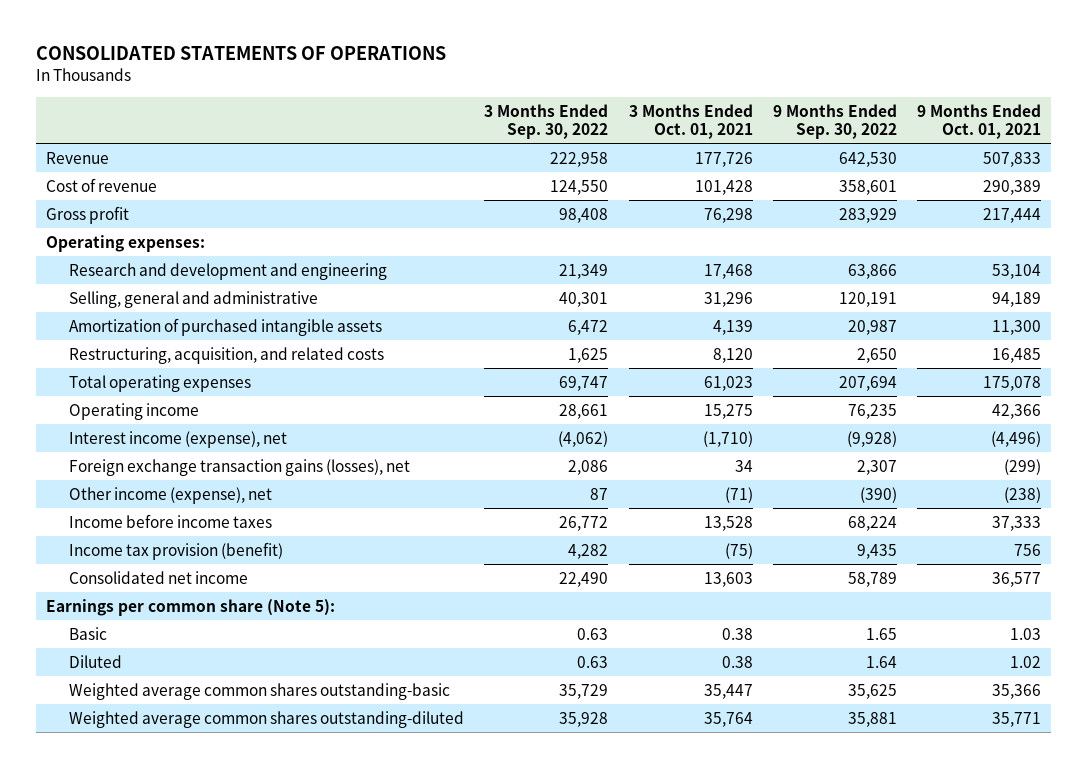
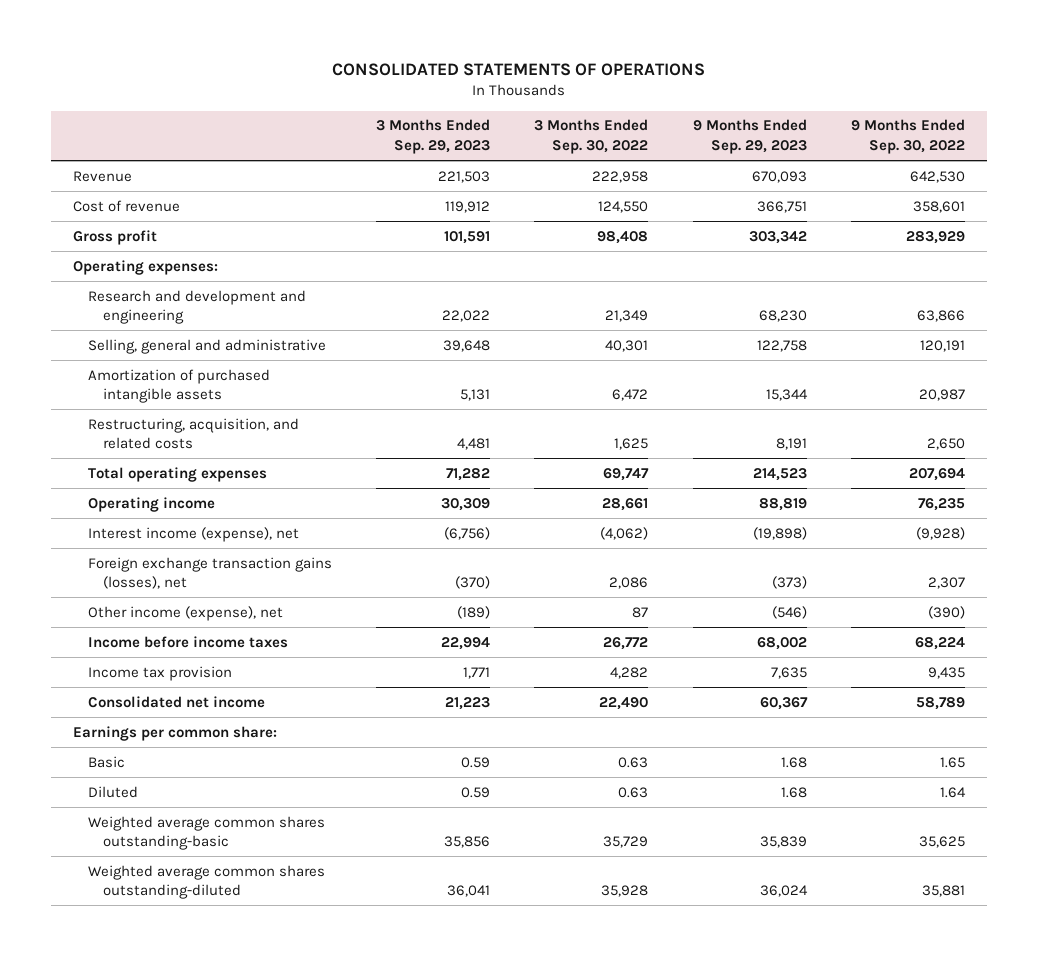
- | 3 Months Ended Sep. 30, 2022 | 3 Months Ended Oct. 01, 2021 | 9 Months Ended Sep. 30, 2022 | 9 Months Ended Oct. 01, 2021
+ | 3 Months Ended Sep. 29, 2023 | 3 Months Ended Sep. 30, 2022 | 9 Months Ended Sep. 29, 2023 | 9 Months Ended Sep. 30, 2022
- Income tax provision (benefit) | 4,282 | (75) | 9,435 | 756
+ Income tax provision | 1,771 | 4,282 | 7,635 | 9,435
- Earnings per common share (Note 5):
+ Earnings per common share:

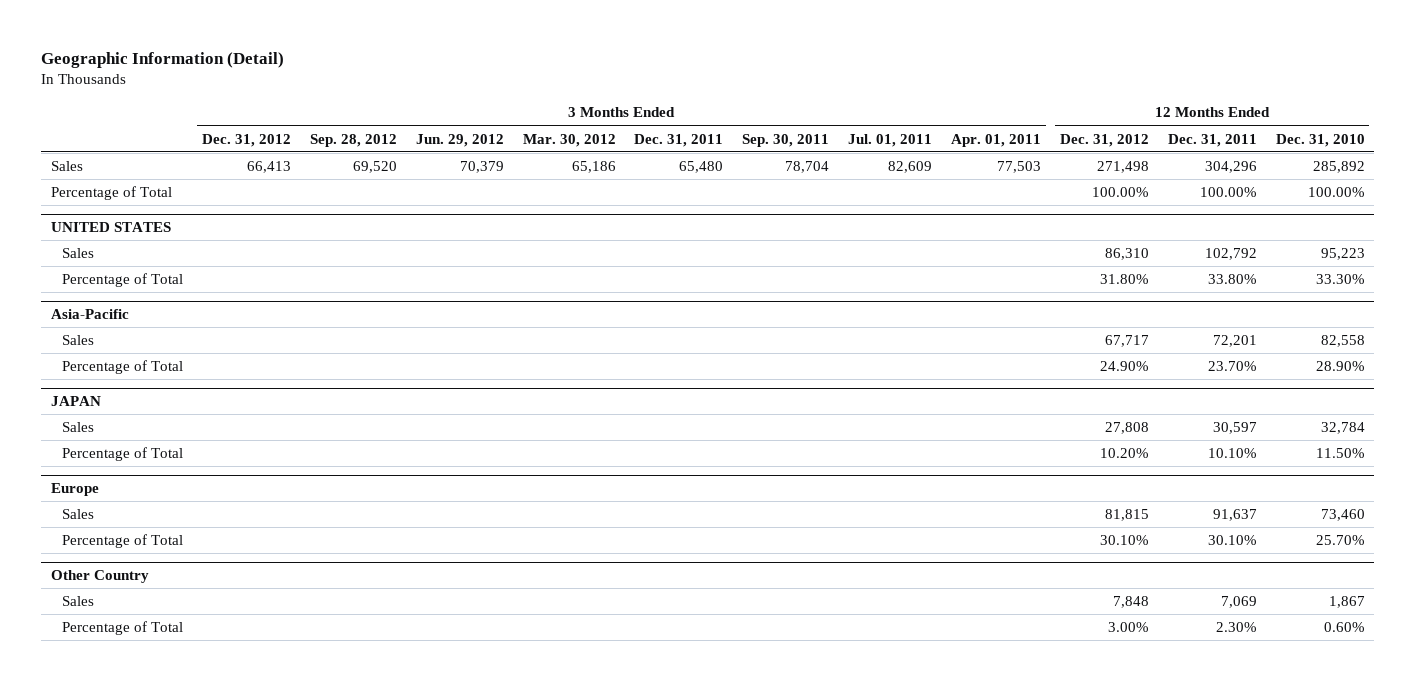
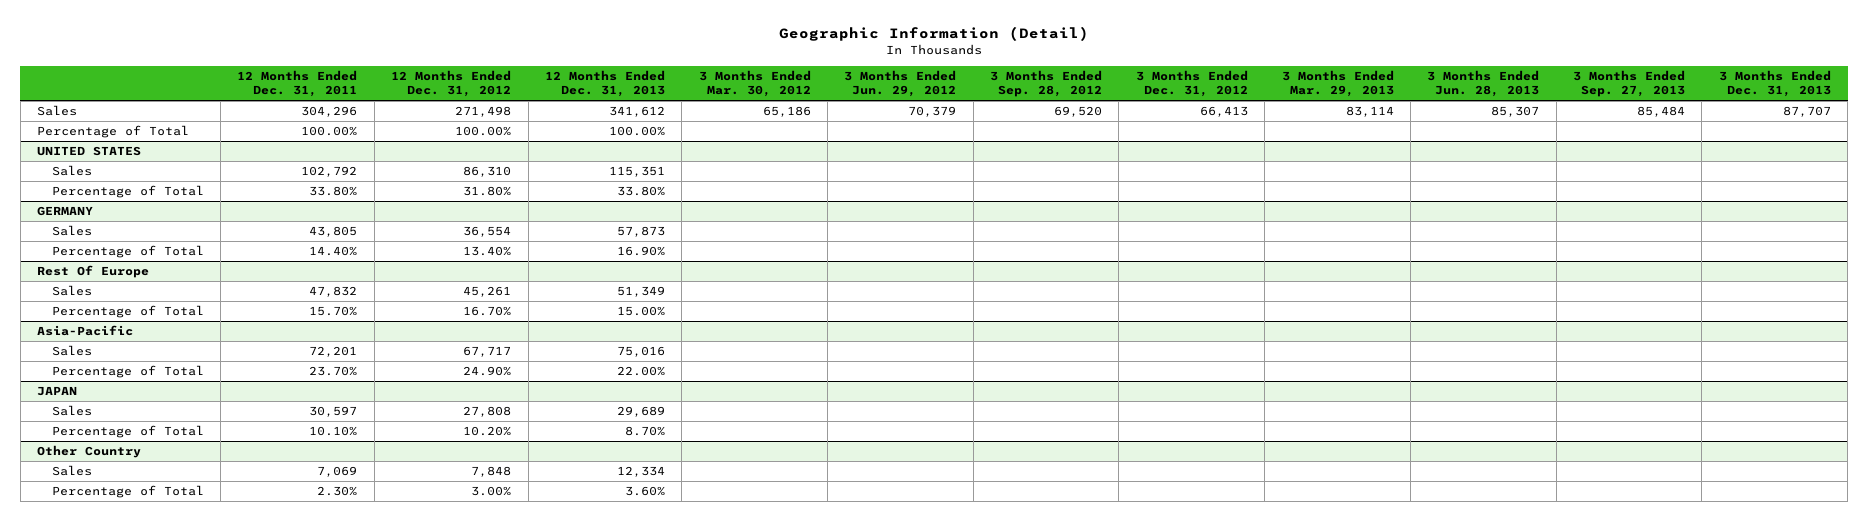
- | 3 Months Ended Dec. 31, 2012 | 3 Months Ended Sep. 28, 2012 | 3 Months Ended Jun. 29, 2012 | 3 Months Ended Mar. 30, 2012 | 3 Months Ended Dec. 31, 2011 | 3 Months Ended Sep. 30, 2011 | 3 Months Ended Jul. 01, 2011 | 3 Months Ended Apr. 01, 2011 | 12 Months Ended Dec. 31, 2012 | 12 Months Ended Dec. 31, 2011 | 12 Months Ended Dec. 31, 2010
+ | 12 Months Ended Dec. 31, 2011 | 12 Months Ended Dec. 31, 2012 | 12 Months Ended Dec. 31, 2013 | 3 Months Ended Mar. 30, 2012 | 3 Months Ended Jun. 29, 2012 | 3 Months Ended Sep. 28, 2012 | 3 Months Ended Dec. 31, 2012 | 3 Months Ended Mar. 29, 2013 | 3 Months Ended Jun. 28, 2013 | 3 Months Ended Sep. 27, 2013 | 3 Months Ended Dec. 31, 2013
+ GERMANY
+ Sales | 43,805 | 36,554 | 57,873 | | | | | | | |
+ Percentage of Total | 14.40% | 13.40% | 16.90% | | | | | | | |
+ Rest Of Europe
+ Sales | 47,832 | 45,261 | 51,349 | | | | | | | |
+ Percentage of Total | 15.70% | 16.70% | 15.00% | | | | | | | |
- Europe
- Sales | | | | | | | | | 81,815 | 91,637 | 73,460
- Percentage of Total | | | | | | | | | 30.10% | 30.10% | 25.70%

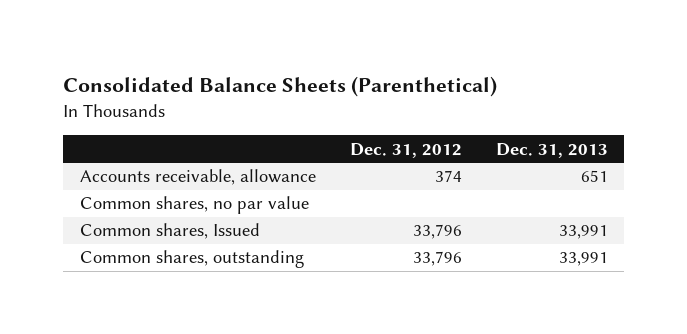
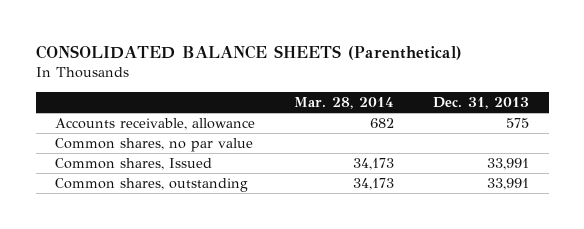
- Consolidated Balance Sheets (Parenthetical)
+ CONSOLIDATED BALANCE SHEETS (Parenthetical)
- | Dec. 31, 2012 | Dec. 31, 2013
+ | Mar. 28, 2014 | Dec. 31, 2013
- Accounts receivable, allowance | 374 | 651
+ Accounts receivable, allowance | 682 | 575

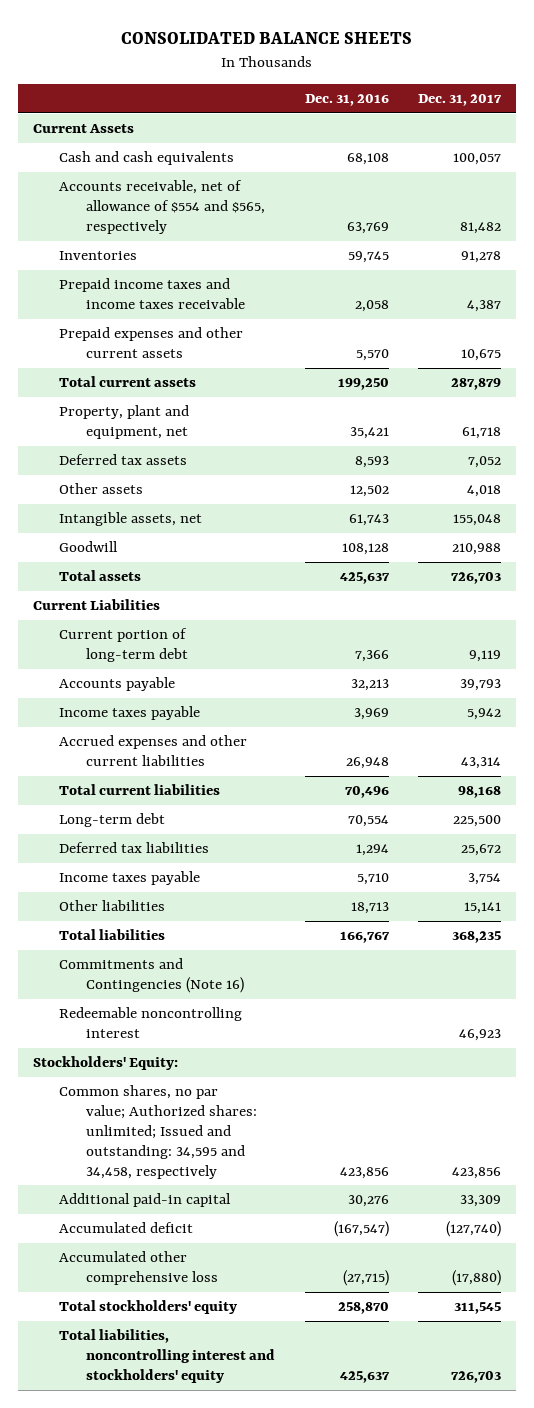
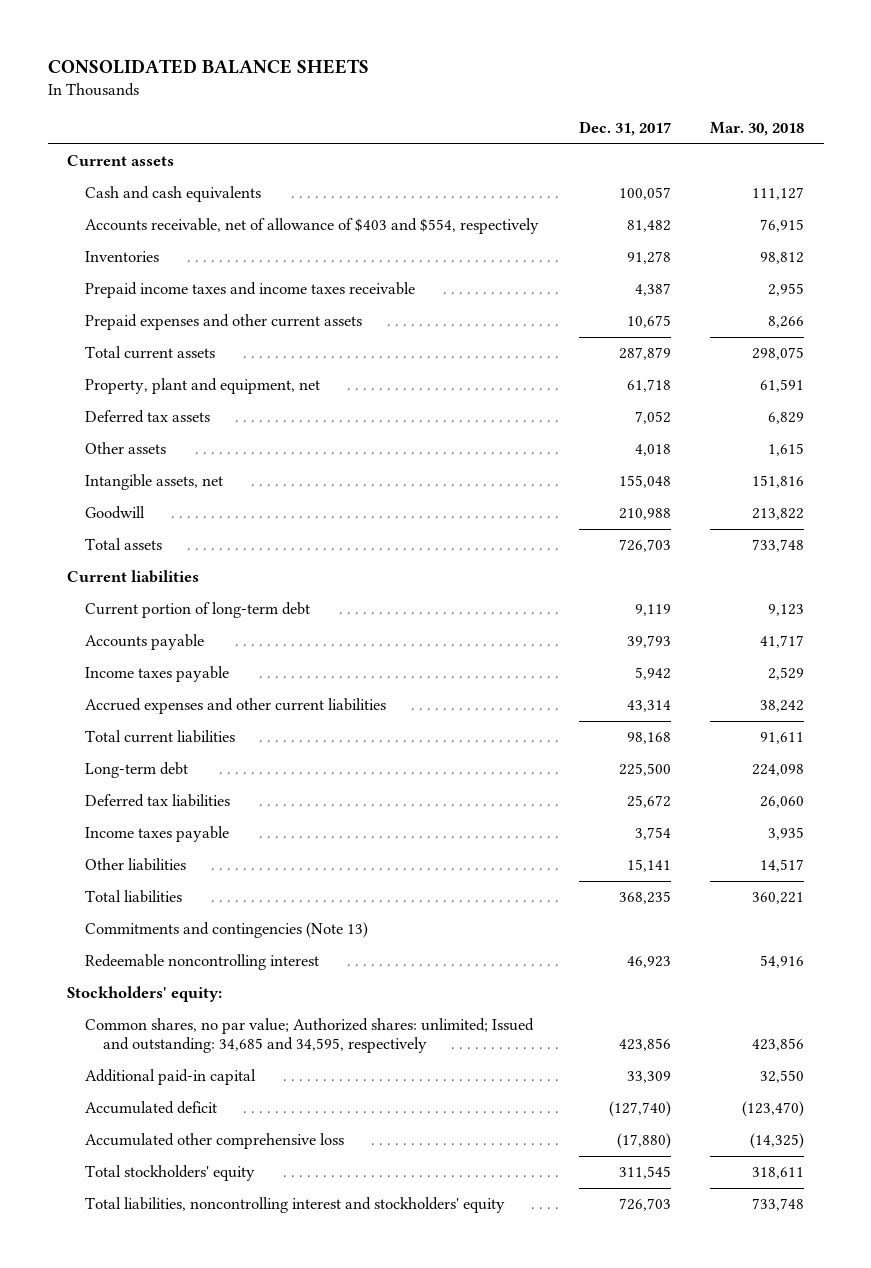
- | Dec. 31, 2016 | Dec. 31, 2017
+ | Dec. 31, 2017 | Mar. 30, 2018
- Current Assets
+ Current assets
- Accounts receivable, net of allowance of $554 and $565, respectively | 63,769 | 81,482
+ Accounts receivable, net of allowance of $403 and $554, respectively | 81,482 | 76,915
- Current Liabilities
+ Current liabilities
- Commitments and Contingencies (Note 16)
+ Commitments and contingencies (Note 13)
- Stockholders' Equity:
- Common shares, no par value; Authorized shares: unlimited; Issued and outstanding: 34,595 and 34,458, respectively | 423,856 | 423,856
+ Stockholders' equity:
+ Common shares, no par value; Authorized shares: unlimited; Issued and outstanding: 34,685 and 34,595, respectively | 423,856 | 423,856

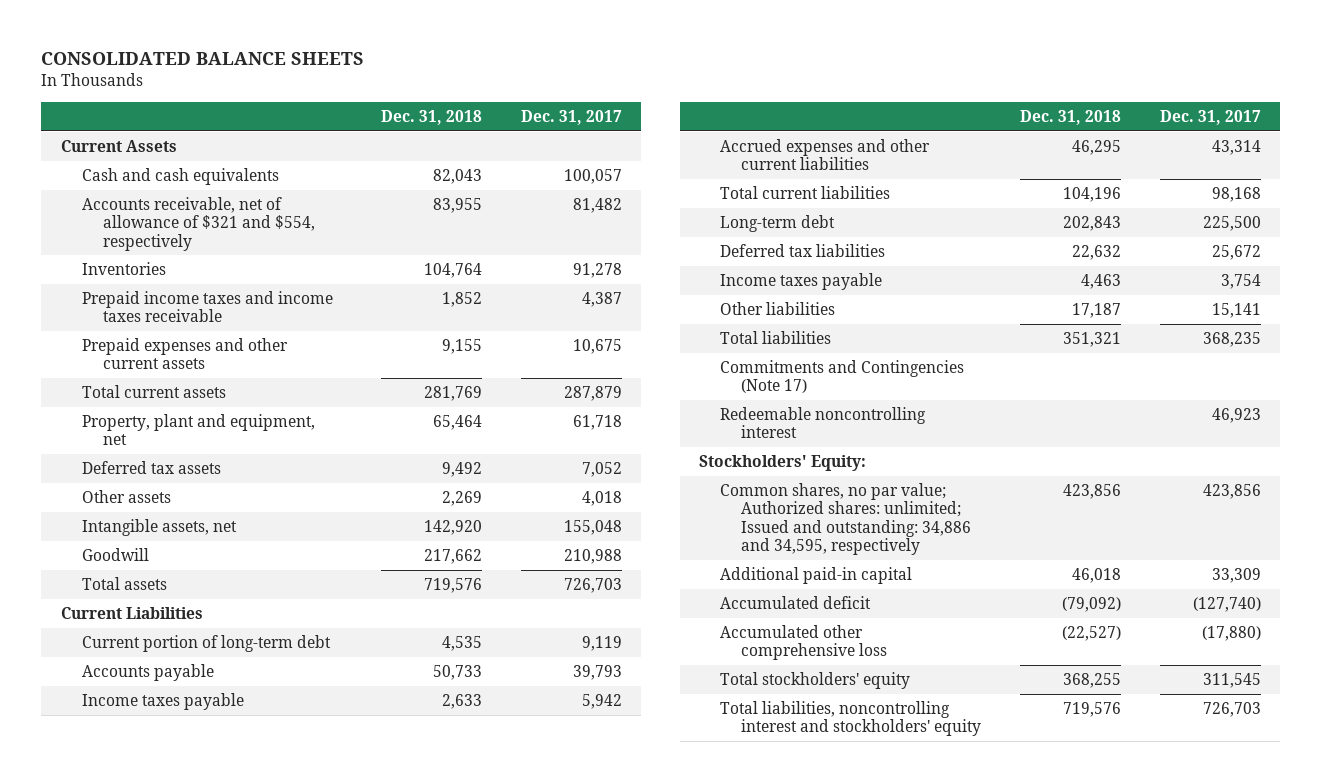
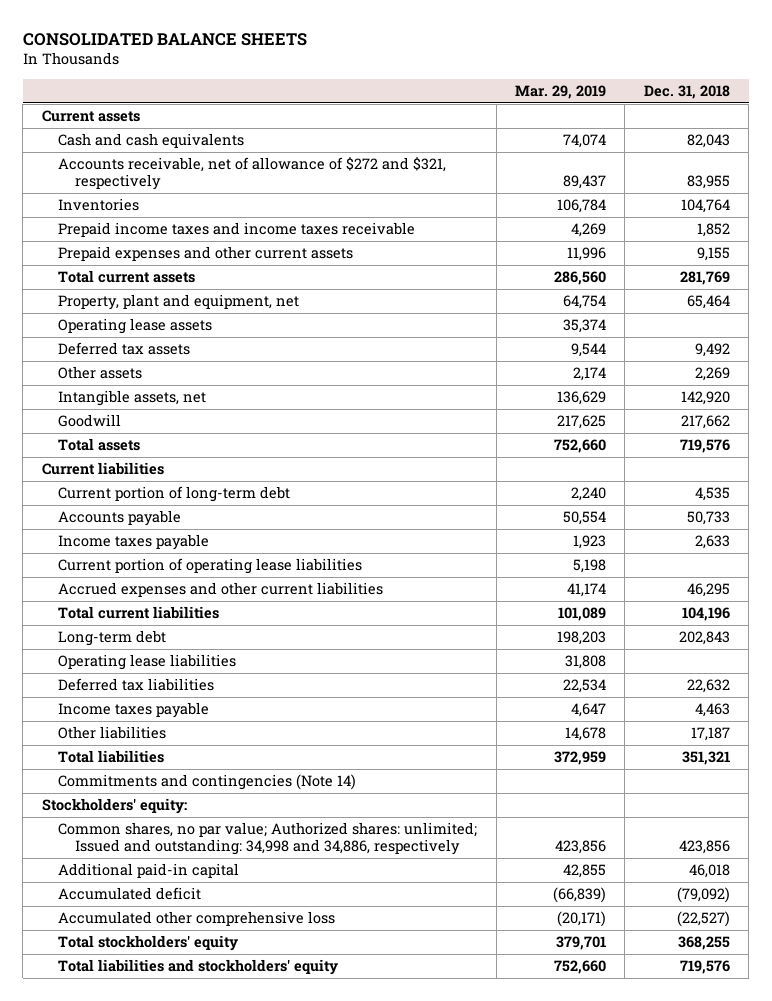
- | Dec. 31, 2018 | Dec. 31, 2017
+ | Mar. 29, 2019 | Dec. 31, 2018
- Current Assets
+ Current assets
- Accounts receivable, net of allowance of $321 and $554, respectively | 83,955 | 81,482
+ Accounts receivable, net of allowance of $272 and $321, respectively | 89,437 | 83,955
+ Operating lease assets | 35,374 |
- Current Liabilities
+ Current liabilities
+ Current portion of operating lease liabilities | 5,198 |
+ Operating lease liabilities | 31,808 |
- Commitments and Contingencies (Note 17)
- Redeemable noncontrolling interest | | 46,923
- Stockholders' Equity:
- Common shares, no par value; Authorized shares: unlimited; Issued and outstanding: 34,886 and 34,595, respectively | 423,856 | 423,856
+ Commitments and contingencies (Note 14)
+ Stockholders' equity:
+ Common shares, no par value; Authorized shares: unlimited; Issued and outstanding: 34,998 and 34,886, respectively | 423,856 | 423,856
- Total liabilities, noncontrolling interest and stockholders' equity | 719,576 | 726,703
+ Total liabilities and stockholders' equity | 752,660 | 719,576

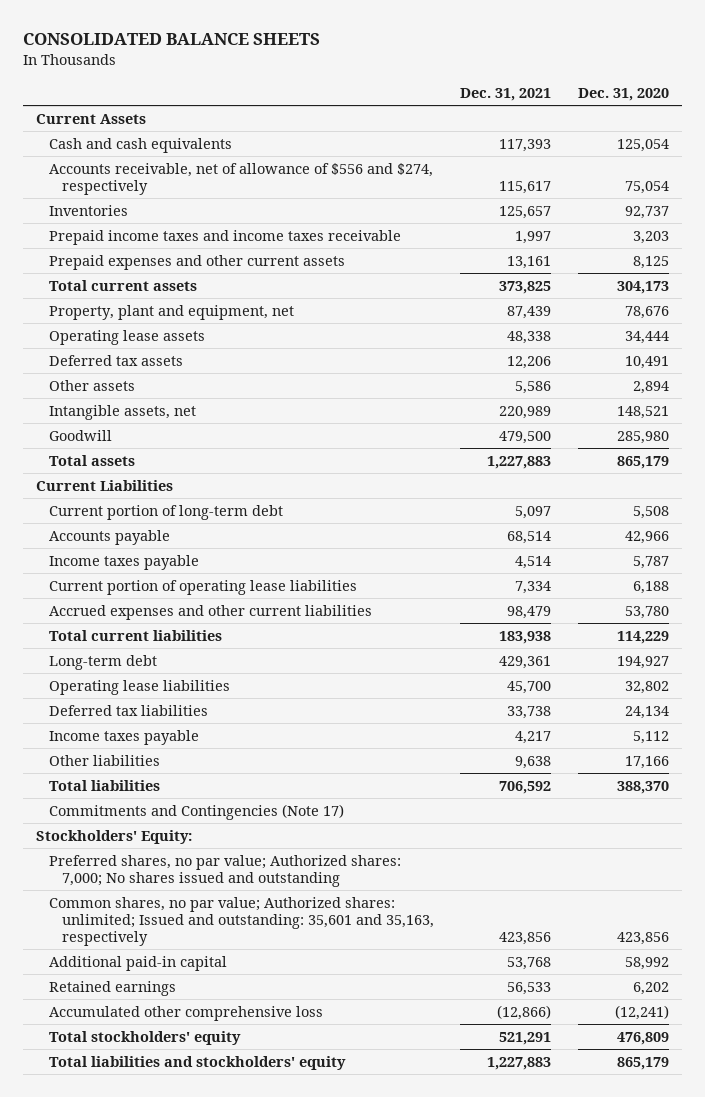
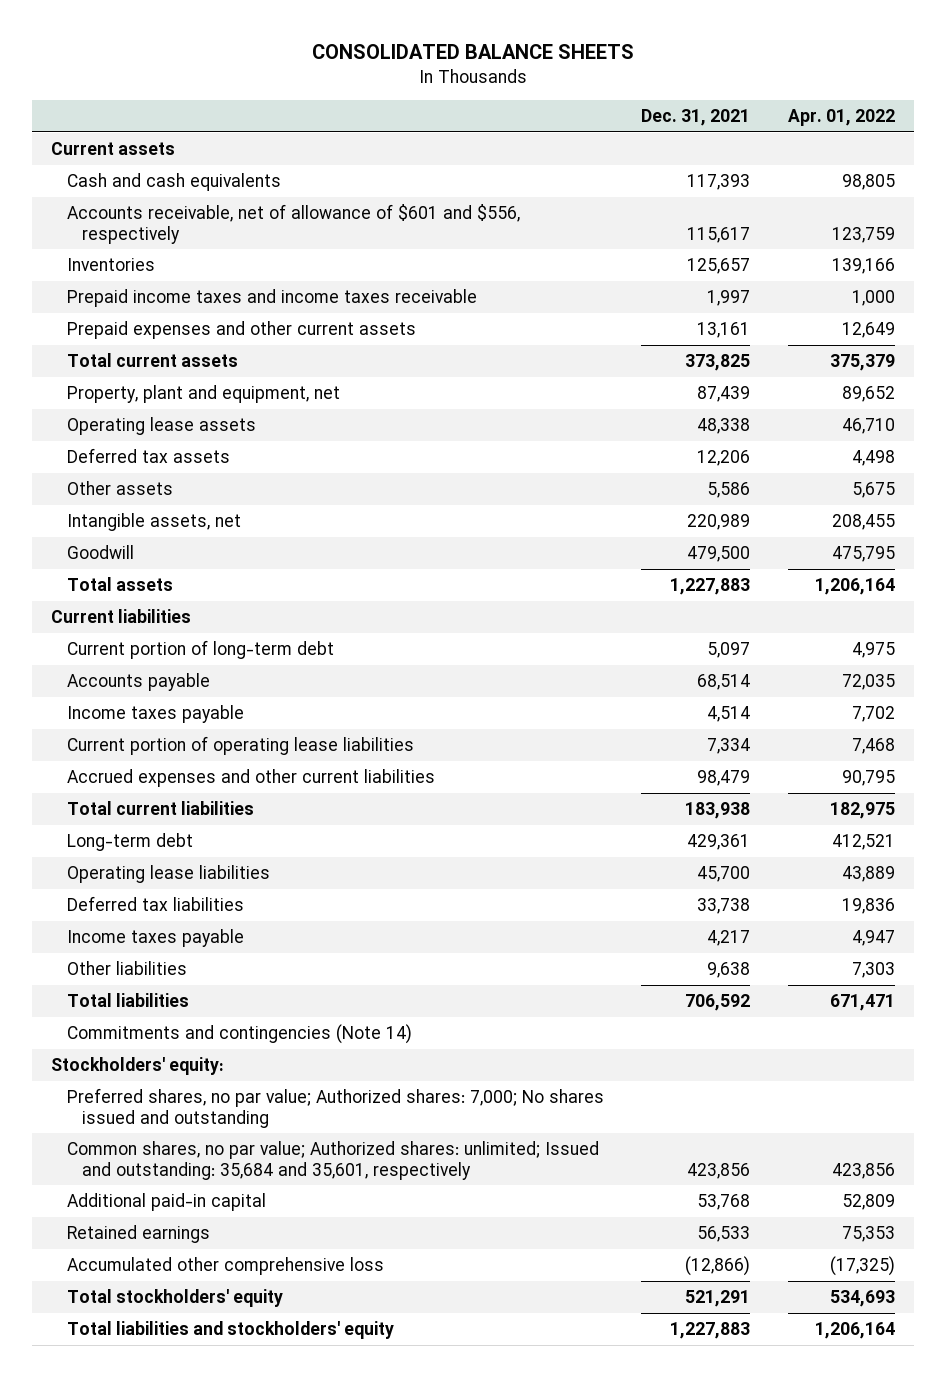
- | Dec. 31, 2021 | Dec. 31, 2020
+ | Dec. 31, 2021 | Apr. 01, 2022
- Current Assets
+ Current assets
- Accounts receivable, net of allowance of $556 and $274, respectively | 115,617 | 75,054
+ Accounts receivable, net of allowance of $601 and $556, respectively | 115,617 | 123,759
- Current Liabilities
+ Current liabilities
- Commitments and Contingencies (Note 17)
- Stockholders' Equity:
+ Commitments and contingencies (Note 14)
+ Stockholders' equity:
- Common shares, no par value; Authorized shares: unlimited; Issued and outstanding: 35,601 and 35,163, respectively | 423,856 | 423,856
+ Common shares, no par value; Authorized shares: unlimited; Issued and outstanding: 35,684 and 35,601, respectively | 423,856 | 423,856

